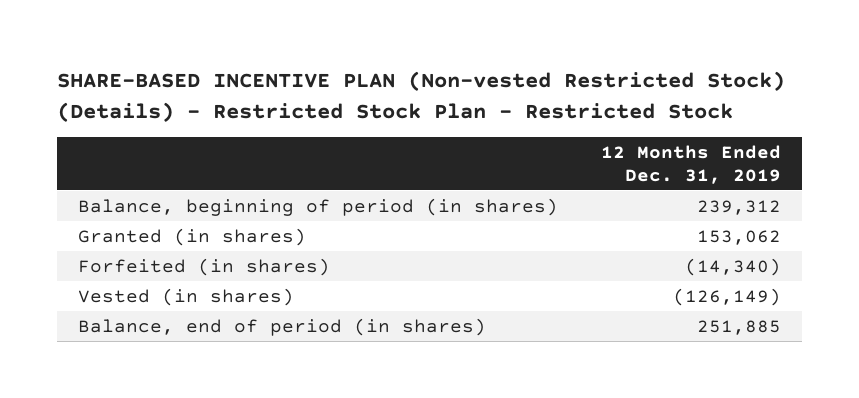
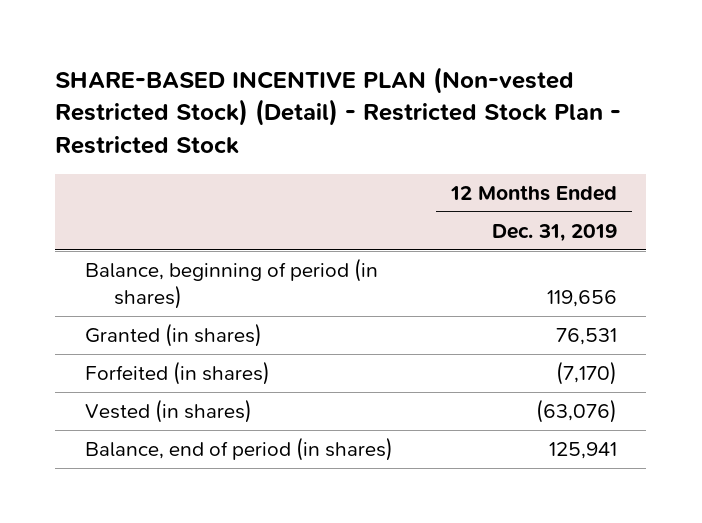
- SHARE-BASED INCENTIVE PLAN (Non-vested Restricted Stock) (Details) - Restricted Stock Plan - Restricted Stock
+ SHARE-BASED INCENTIVE PLAN (Non-vested Restricted Stock) (Detail) - Restricted Stock Plan - Restricted Stock
- Balance, beginning of period (in shares) | 239,312
- Granted (in shares) | 153,062
- Forfeited (in shares) | (14,340)
- Vested (in shares) | (126,149)
- Balance, end of period (in shares) | 251,885
+ Balance, beginning of period (in shares) | 119,656
+ Granted (in shares) | 76,531
+ Forfeited (in shares) | (7,170)
+ Vested (in shares) | (63,076)
+ Balance, end of period (in shares) | 125,941

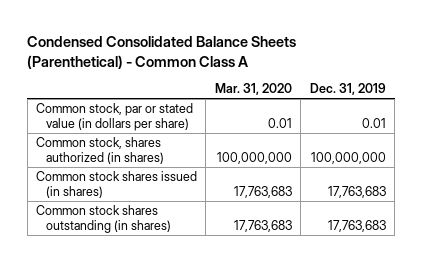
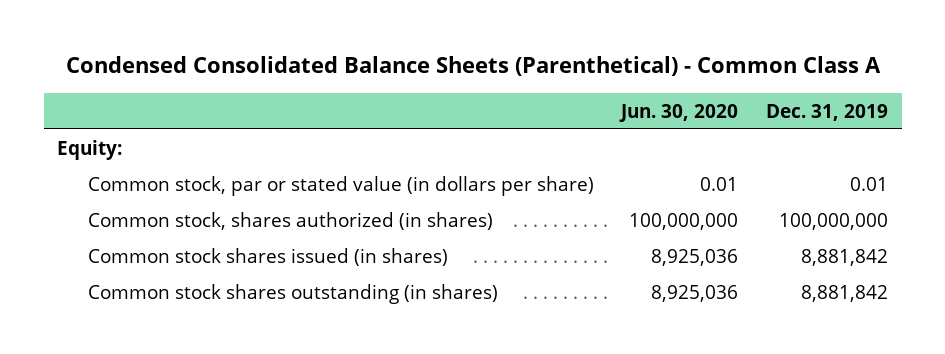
- | Mar. 31, 2020 | Dec. 31, 2019
+ | Jun. 30, 2020 | Dec. 31, 2019
+ Equity:
- Common stock shares issued (in shares) | 17,763,683 | 17,763,683
- Common stock shares outstanding (in shares) | 17,763,683 | 17,763,683
+ Common stock shares issued (in shares) | 8,925,036 | 8,881,842
+ Common stock shares outstanding (in shares) | 8,925,036 | 8,881,842

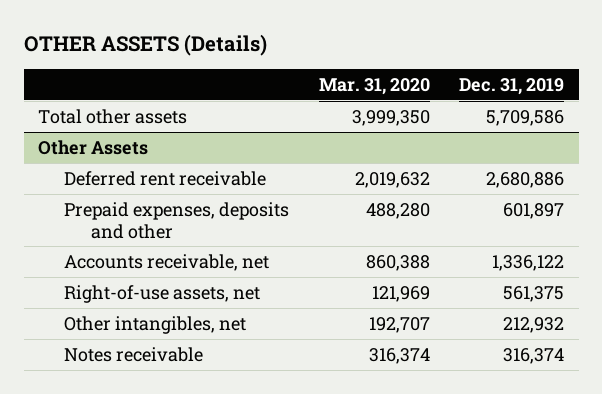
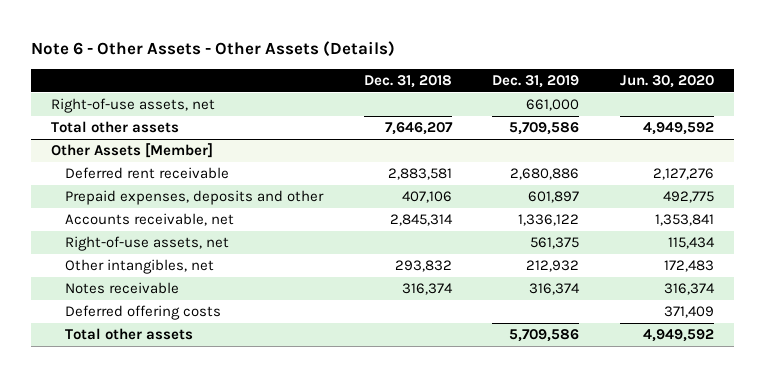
- OTHER ASSETS (Details)
+ Note 6 - Other Assets - Other Assets (Details)
- | Mar. 31, 2020 | Dec. 31, 2019
+ | Dec. 31, 2018 | Dec. 31, 2019 | Jun. 30, 2020
+ Right-of-use assets, net | | 661,000 |
- Other Assets
+ Other Assets [Member]
+ Deferred offering costs | | | 371,409
+ Total other assets | | 5,709,586 | 4,949,592

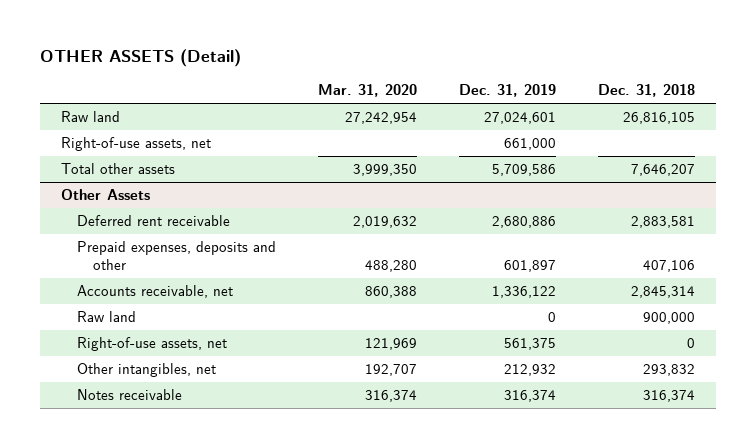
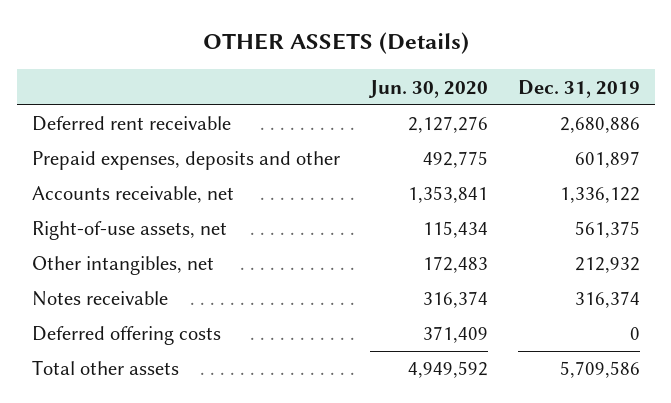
- OTHER ASSETS (Detail)
+ OTHER ASSETS (Details)
- | Mar. 31, 2020 | Dec. 31, 2019 | Dec. 31, 2018
+ | Jun. 30, 2020 | Dec. 31, 2019
- Raw land | 27,242,954 | 27,024,601 | 26,816,105
- Right-of-use assets, net | | 661,000 |
- Other Assets
- Raw land | | 0 | 900,000
+ Deferred offering costs | 371,409 | 0
moved down: Total other assets | 4,949,592 | 5,709,586

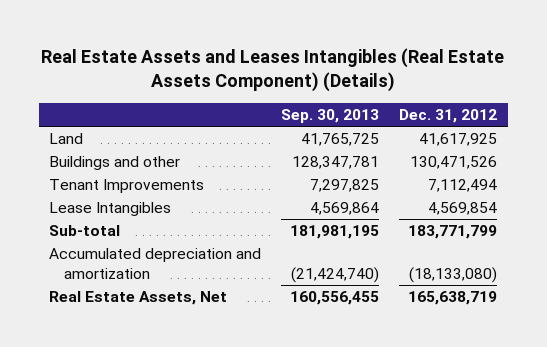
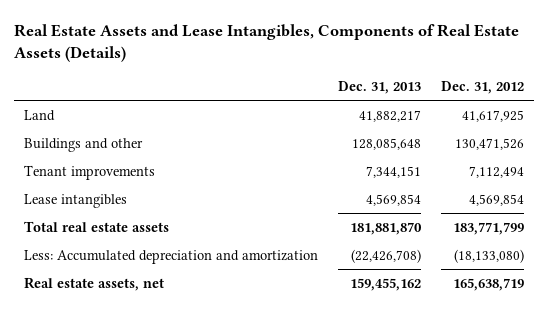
- Real Estate Assets and Leases Intangibles (Real Estate Assets Component) (Details)
+ Real Estate Assets and Lease Intangibles, Components of Real Estate Assets (Details)
- | Sep. 30, 2013 | Dec. 31, 2012
+ | Dec. 31, 2013 | Dec. 31, 2012
- Tenant Improvements | 7,297,825 | 7,112,494
- Lease Intangibles | 4,569,864 | 4,569,854
- Sub-total | 181,981,195 | 183,771,799
- Accumulated depreciation and amortization | (21,424,740) | (18,133,080)
- Real Estate Assets, Net | 160,556,455 | 165,638,719
+ Tenant improvements | 7,344,151 | 7,112,494
+ Lease intangibles | 4,569,854 | 4,569,854
+ Total real estate assets | 181,881,870 | 183,771,799
+ Less: Accumulated depreciation and amortization | (22,426,708) | (18,133,080)
+ Real estate assets, net | 159,455,162 | 165,638,719

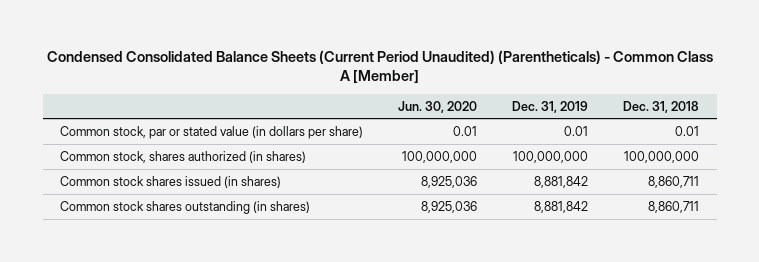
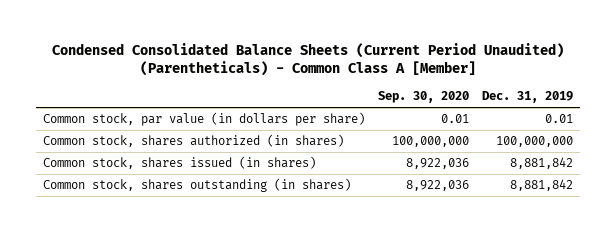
- | Jun. 30, 2020 | Dec. 31, 2019 | Dec. 31, 2018
+ | Sep. 30, 2020 | Dec. 31, 2019
- Common stock, par or stated value (in dollars per share) | 0.01 | 0.01 | 0.01
+ Common stock, par value (in dollars per share) | 0.01 | 0.01
- Common stock shares issued (in shares) | 8,925,036 | 8,881,842 | 8,860,711
- Common stock shares outstanding (in shares) | 8,925,036 | 8,881,842 | 8,860,711
+ Common stock, shares issued (in shares) | 8,922,036 | 8,881,842
+ Common stock, shares outstanding (in shares) | 8,922,036 | 8,881,842

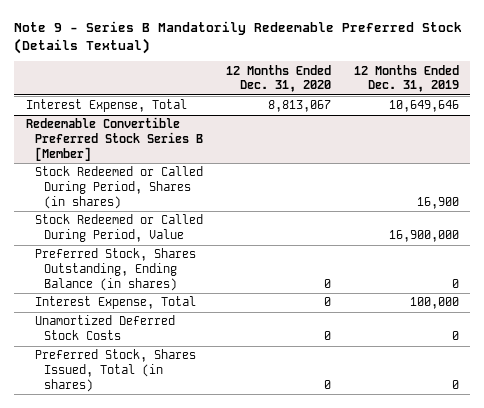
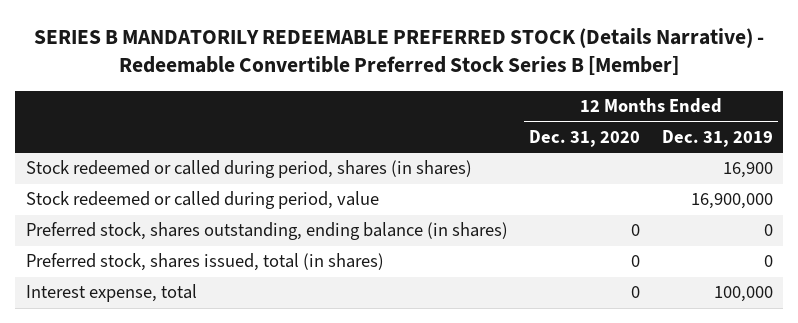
- Note 9 - Series B Mandatorily Redeemable Preferred Stock (Details Textual)
+ SERIES B MANDATORILY REDEEMABLE PREFERRED STOCK (Details Narrative) - Redeemable Convertible Preferred Stock Series B [Member]
- Interest Expense, Total | 8,813,067 | 10,649,646
- Redeemable Convertible Preferred Stock Series B [Member]
- Stock Redeemed or Called During Period, Shares (in shares) | | 16,900
- Stock Redeemed or Called During Period, Value | | 16,900,000
- Preferred Stock, Shares Outstanding, Ending Balance (in shares) | 0 | 0
- Interest Expense, Total | 0 | 100,000
- Unamortized Deferred Stock Costs | 0 | 0
- Preferred Stock, Shares Issued, Total (in shares) | 0 | 0
+ Stock redeemed or called during period, shares (in shares) | | 16,900
+ Stock redeemed or called during period, value | | 16,900,000
+ Preferred stock, shares outstanding, ending balance (in shares) | 0 | 0
+ Preferred stock, shares issued, total (in shares) | 0 | 0
+ Interest expense, total | 0 | 100,000

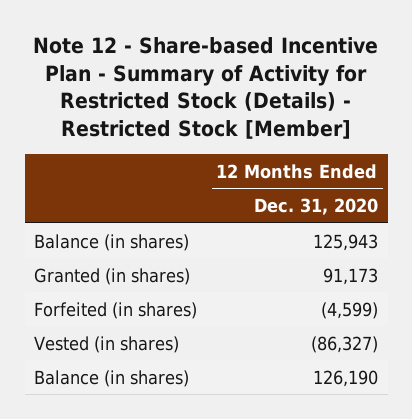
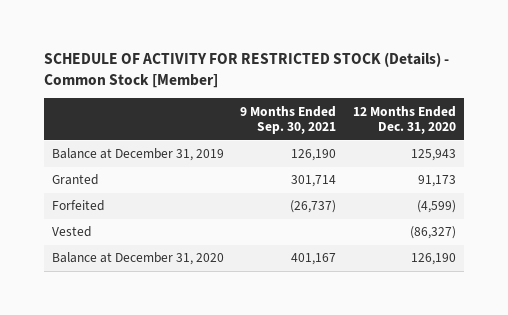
- Note 12 - Share-based Incentive Plan - Summary of Activity for Restricted Stock (Details) - Restricted Stock [Member]
+ SCHEDULE OF ACTIVITY FOR RESTRICTED STOCK (Details) - Common Stock [Member]
- | 12 Months Ended Dec. 31, 2020
+ | 9 Months Ended Sep. 30, 2021 | 12 Months Ended Dec. 31, 2020
- Balance (in shares) | 125,943
- Granted (in shares) | 91,173
- Forfeited (in shares) | (4,599)
- Vested (in shares) | (86,327)
- Balance (in shares) | 126,190
+ Balance at December 31, 2019 | 126,190 | 125,943
+ Granted | 301,714 | 91,173
+ Forfeited | (26,737) | (4,599)
+ Vested | | (86,327)
+ Balance at December 31, 2020 | 401,167 | 126,190

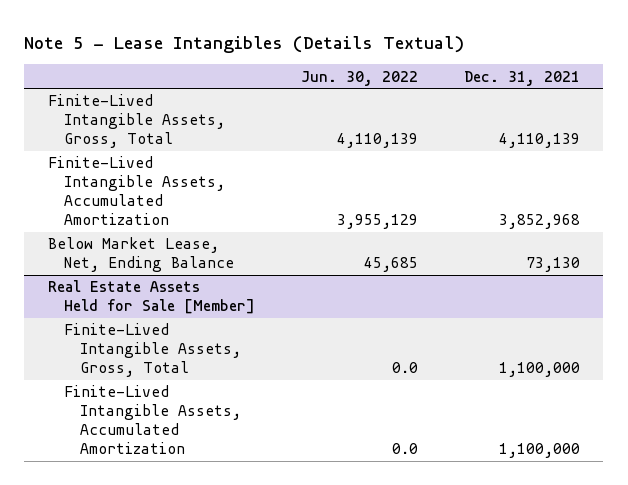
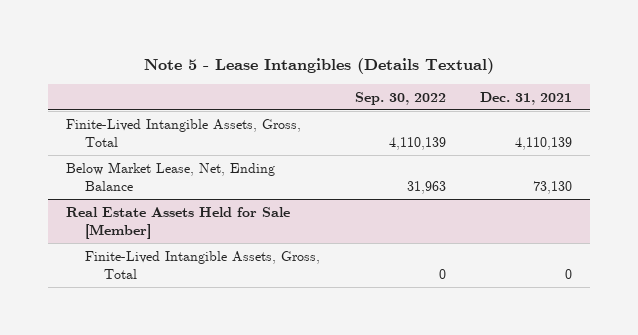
- | Jun. 30, 2022 | Dec. 31, 2021
+ | Sep. 30, 2022 | Dec. 31, 2021
- Finite-Lived Intangible Assets, Accumulated Amortization | 3,955,129 | 3,852,968
@ Real Estate Assets Held for Sale [Member]
- Finite-Lived Intangible Assets, Gross, Total | 0.0 | 1,100,000
- Finite-Lived Intangible Assets, Accumulated Amortization | 0.0 | 1,100,000
+ Finite-Lived Intangible Assets, Gross, Total | 0 | 0

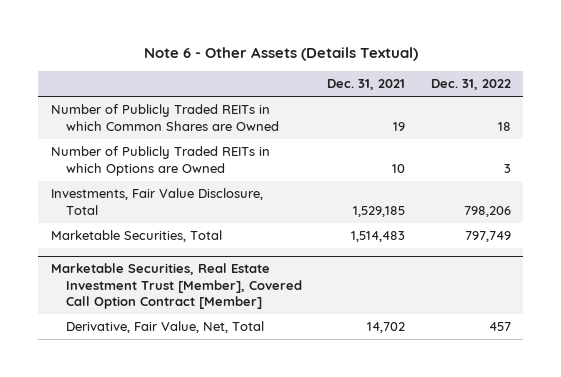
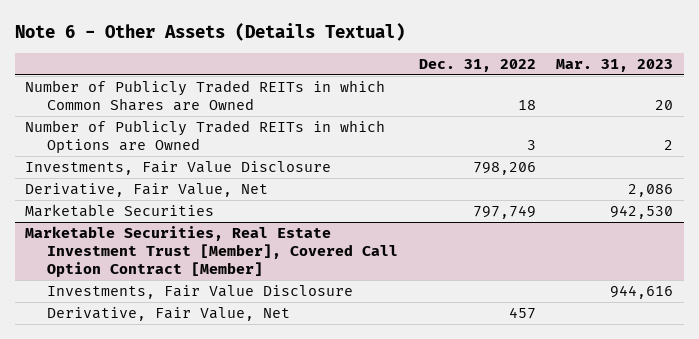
- | Dec. 31, 2021 | Dec. 31, 2022
+ | Dec. 31, 2022 | Mar. 31, 2023
- Investments, Fair Value Disclosure, Total | 1,529,185 | 798,206
- Marketable Securities, Total | 1,514,483 | 797,749
+ Investments, Fair Value Disclosure | 798,206 |
+ Derivative, Fair Value, Net | | 2,086
+ Marketable Securities | 797,749 | 942,530
@ Marketable Securities, Real Estate Investment Trust [Member], Covered Call Option Contract [Member]
- Derivative, Fair Value, Net, Total | 14,702 | 457
+ Investments, Fair Value Disclosure | | 944,616
+ Derivative, Fair Value, Net | 457 |

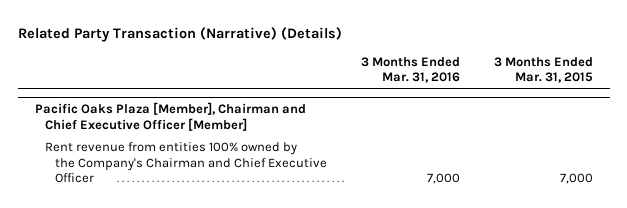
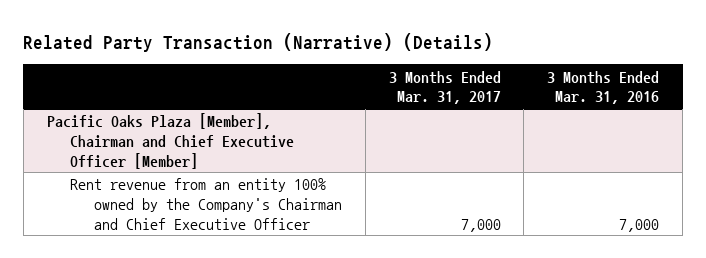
- | 3 Months Ended Mar. 31, 2016 | 3 Months Ended Mar. 31, 2015
+ | 3 Months Ended Mar. 31, 2017 | 3 Months Ended Mar. 31, 2016
@ Pacific Oaks Plaza [Member], Chairman and Chief Executive Officer [Member]
- Rent revenue from entities 100% owned by the Company's Chairman and Chief Executive Officer | 7,000 | 7,000
+ Rent revenue from an entity 100% owned by the Company's Chairman and Chief Executive Officer | 7,000 | 7,000

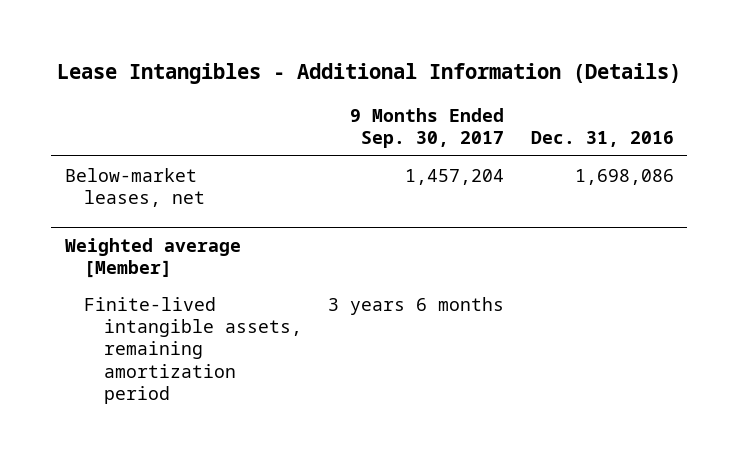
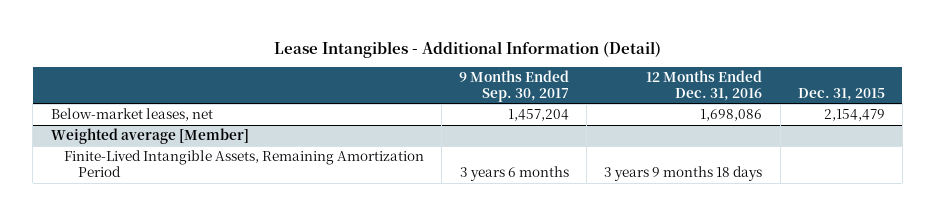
- Lease Intangibles - Additional Information (Details)
+ Lease Intangibles - Additional Information (Detail)
- | 9 Months Ended Sep. 30, 2017 | Dec. 31, 2016
+ | 9 Months Ended Sep. 30, 2017 | 12 Months Ended Dec. 31, 2016 | Dec. 31, 2015
@ Weighted average [Member]
- Finite-lived intangible assets, remaining amortization period | 3 years 6 months |
+ Finite-Lived Intangible Assets, Remaining Amortization Period | 3 years 6 months | 3 years 9 months 18 days |

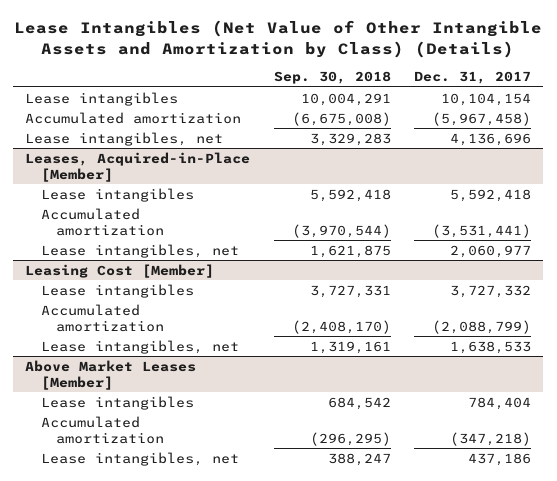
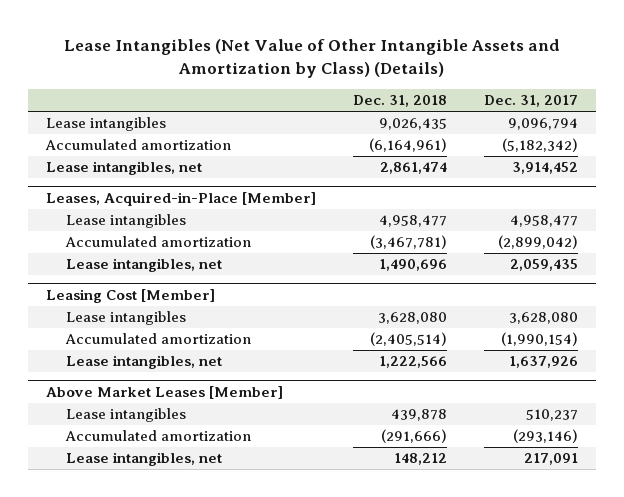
- | Sep. 30, 2018 | Dec. 31, 2017
+ | Dec. 31, 2018 | Dec. 31, 2017
- Lease intangibles | 10,004,291 | 10,104,154
- Accumulated amortization | (6,675,008) | (5,967,458)
- Lease intangibles, net | 3,329,283 | 4,136,696
+ Lease intangibles | 9,026,435 | 9,096,794
+ Accumulated amortization | (6,164,961) | (5,182,342)
+ Lease intangibles, net | 2,861,474 | 3,914,452
@ Leases, Acquired-in-Place [Member]
- Lease intangibles | 5,592,418 | 5,592,418
- Accumulated amortization | (3,970,544) | (3,531,441)
- Lease intangibles, net | 1,621,875 | 2,060,977
+ Lease intangibles | 4,958,477 | 4,958,477
+ Accumulated amortization | (3,467,781) | (2,899,042)
+ Lease intangibles, net | 1,490,696 | 2,059,435
@ Leasing Cost [Member]
- Lease intangibles | 3,727,331 | 3,727,332
- Accumulated amortization | (2,408,170) | (2,088,799)
- Lease intangibles, net | 1,319,161 | 1,638,533
+ Lease intangibles | 3,628,080 | 3,628,080
+ Accumulated amortization | (2,405,514) | (1,990,154)
+ Lease intangibles, net | 1,222,566 | 1,637,926
@ Above Market Leases [Member]
- Lease intangibles | 684,542 | 784,404
- Accumulated amortization | (296,295) | (347,218)
- Lease intangibles, net | 388,247 | 437,186
+ Lease intangibles | 439,878 | 510,237
+ Accumulated amortization | (291,666) | (293,146)
+ Lease intangibles, net | 148,212 | 217,091

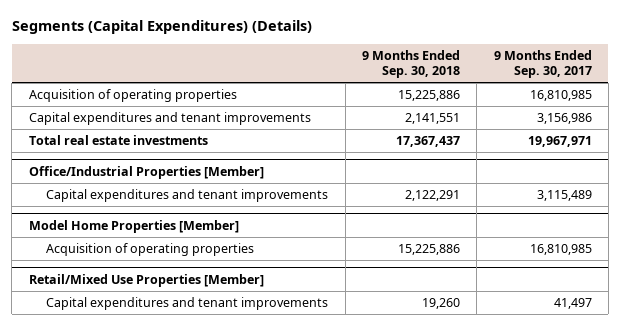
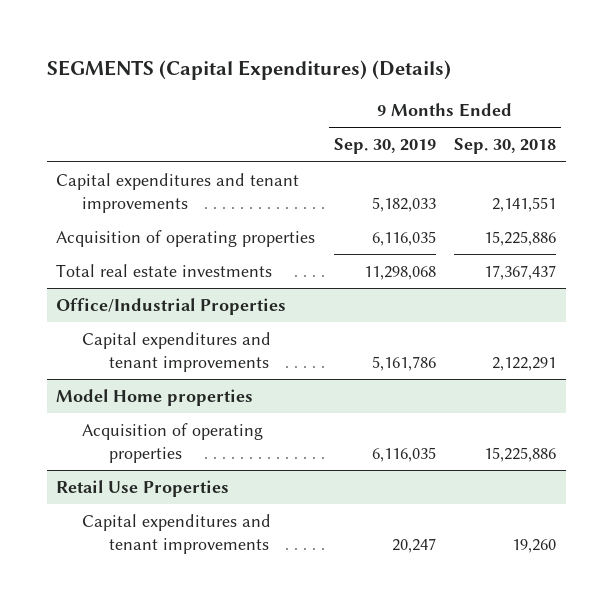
- Segments (Capital Expenditures) (Details)
+ SEGMENTS (Capital Expenditures) (Details)
- | 9 Months Ended Sep. 30, 2018 | 9 Months Ended Sep. 30, 2017
+ | 9 Months Ended Sep. 30, 2019 | 9 Months Ended Sep. 30, 2018
moved down: Acquisition of operating properties | 6,116,035 | 15,225,886
- Office/Industrial Properties [Member]
+ Office/Industrial Properties
- Model Home Properties [Member]
+ Model Home properties
- Retail/Mixed Use Properties [Member]
+ Retail Use Properties

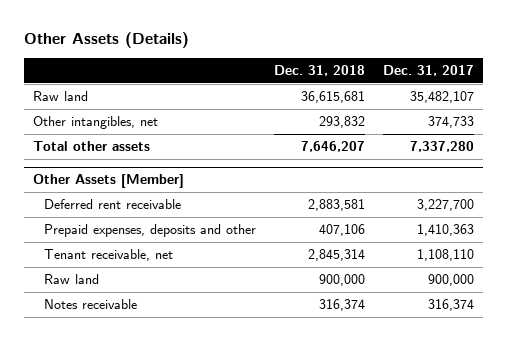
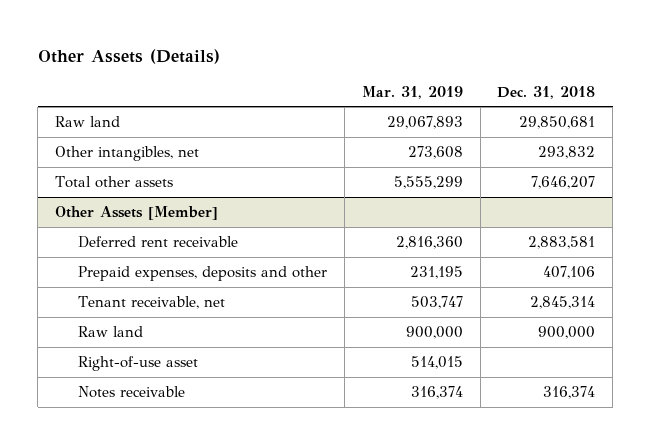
- | Dec. 31, 2018 | Dec. 31, 2017
+ | Mar. 31, 2019 | Dec. 31, 2018
- Raw land | 36,615,681 | 35,482,107
+ Raw land | 29,067,893 | 29,850,681
@ Other Assets [Member]
+ Right-of-use asset | 514,015 |

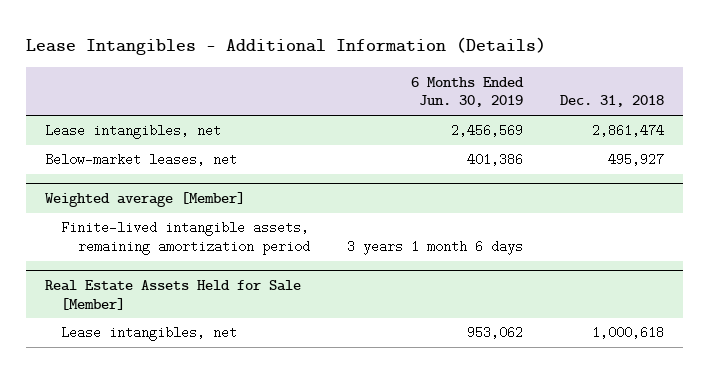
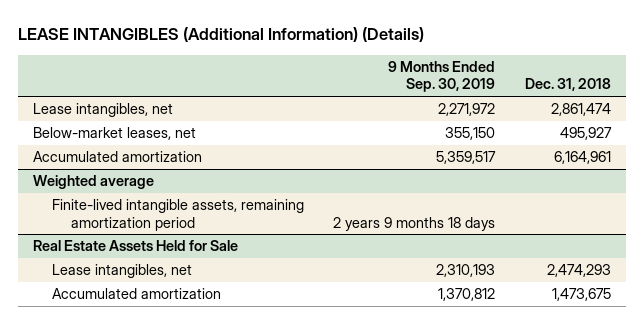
- Lease Intangibles - Additional Information (Details)
+ LEASE INTANGIBLES (Additional Information) (Details)
- | 6 Months Ended Jun. 30, 2019 | Dec. 31, 2018
+ | 9 Months Ended Sep. 30, 2019 | Dec. 31, 2018
- Weighted average [Member]
+ Accumulated amortization | 5,359,517 | 6,164,961
+ Weighted average
- Real Estate Assets Held for Sale [Member]
- Lease intangibles, net | 953,062 | 1,000,618
+ Real Estate Assets Held for Sale
+ Lease intangibles, net | 2,310,193 | 2,474,293
+ Accumulated amortization | 1,370,812 | 1,473,675

